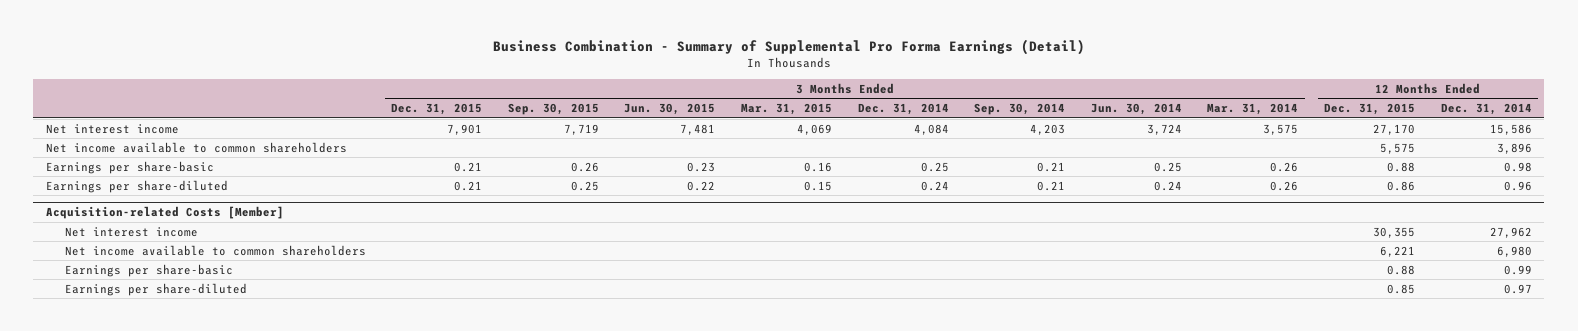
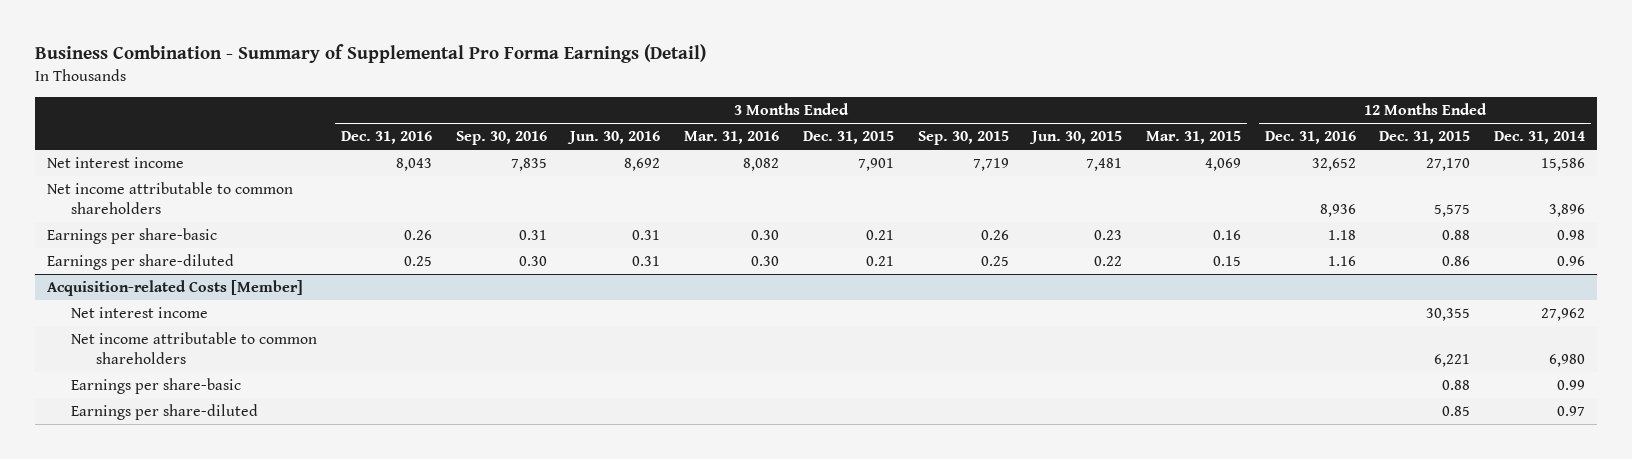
- | 3 Months Ended Dec. 31, 2015 | 3 Months Ended Sep. 30, 2015 | 3 Months Ended Jun. 30, 2015 | 3 Months Ended Mar. 31, 2015 | 3 Months Ended Dec. 31, 2014 | 3 Months Ended Sep. 30, 2014 | 3 Months Ended Jun. 30, 2014 | 3 Months Ended Mar. 31, 2014 | 12 Months Ended Dec. 31, 2015 | 12 Months Ended Dec. 31, 2014
+ | 3 Months Ended Dec. 31, 2016 | 3 Months Ended Sep. 30, 2016 | 3 Months Ended Jun. 30, 2016 | 3 Months Ended Mar. 31, 2016 | 3 Months Ended Dec. 31, 2015 | 3 Months Ended Sep. 30, 2015 | 3 Months Ended Jun. 30, 2015 | 3 Months Ended Mar. 31, 2015 | 12 Months Ended Dec. 31, 2016 | 12 Months Ended Dec. 31, 2015 | 12 Months Ended Dec. 31, 2014
- Net income available to common shareholders | | | | | | | | | 5,575 | 3,896
+ Net income attributable to common shareholders | | | | | | | | | 8,936 | 5,575 | 3,896
@ Acquisition-related Costs [Member]
- Net income available to common shareholders | | | | | | | | | 6,221 | 6,980
+ Net income attributable to common shareholders | | | | | | | | | | 6,221 | 6,980

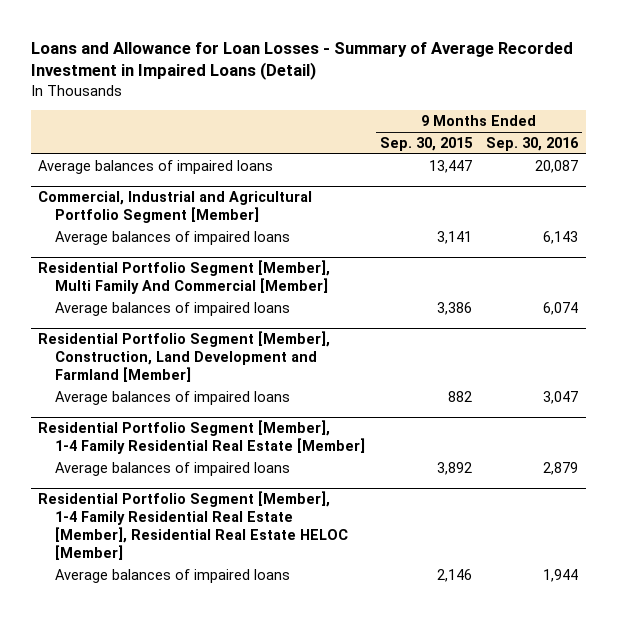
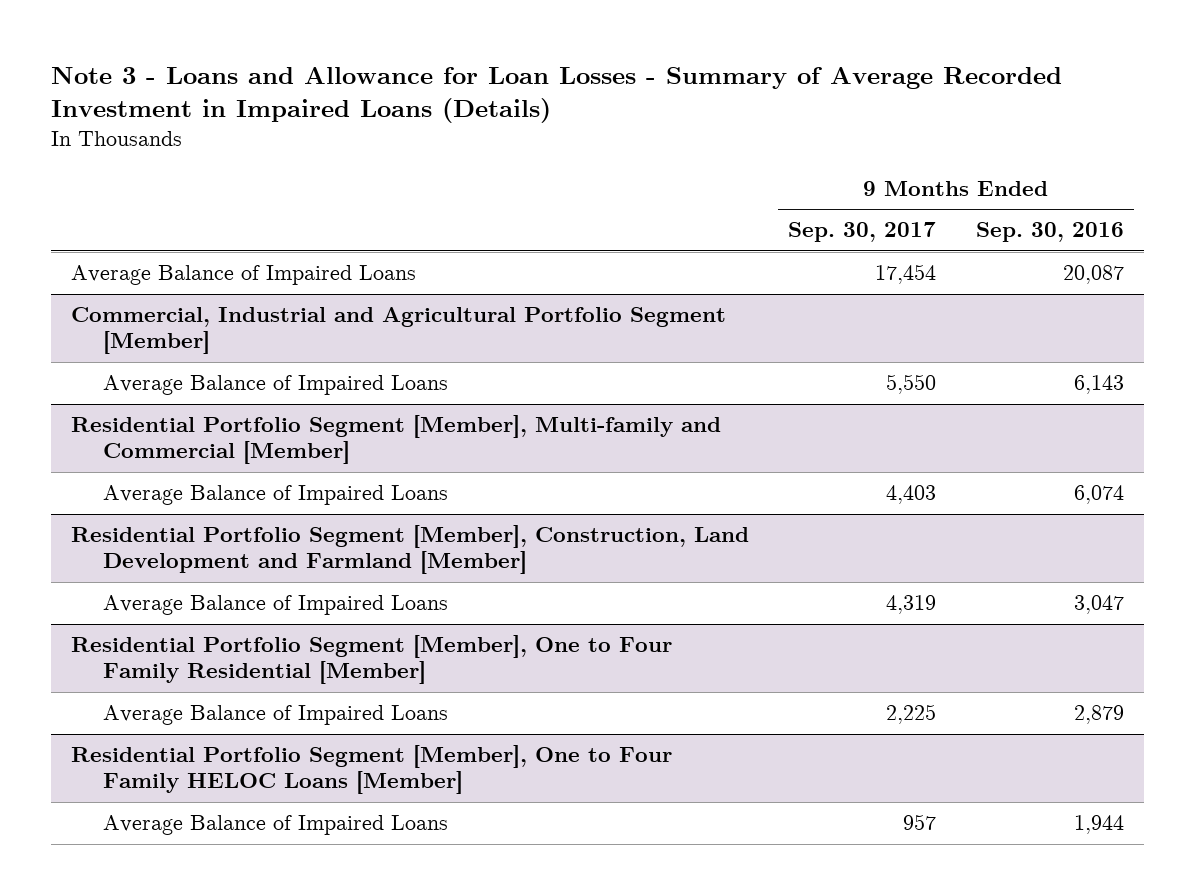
- Loans and Allowance for Loan Losses - Summary of Average Recorded Investment in Impaired Loans (Detail)
+ Note 3 - Loans and Allowance for Loan Losses - Summary of Average Recorded Investment in Impaired Loans (Details)
- | 9 Months Ended Sep. 30, 2015 | 9 Months Ended Sep. 30, 2016
+ | 9 Months Ended Sep. 30, 2017 | 9 Months Ended Sep. 30, 2016
- Average balances of impaired loans | 13,447 | 20,087
+ Average Balance of Impaired Loans | 17,454 | 20,087
@ Commercial, Industrial and Agricultural Portfolio Segment [Member]
- Average balances of impaired loans | 3,141 | 6,143
- Residential Portfolio Segment [Member], Multi Family And Commercial [Member]
- Average balances of impaired loans | 3,386 | 6,074
@ Commercial, Industrial and Agricultural Portfolio Segment [Member]
+ Average Balance of Impaired Loans | 5,550 | 6,143
+ Residential Portfolio Segment [Member], Multi-family and Commercial [Member]
+ Average Balance of Impaired Loans | 4,403 | 6,074
@ Residential Portfolio Segment [Member], Construction, Land Development and Farmland [Member]
- Average balances of impaired loans | 882 | 3,047
- Residential Portfolio Segment [Member], 1-4 Family Residential Real Estate [Member]
- Average balances of impaired loans | 3,892 | 2,879
- Residential Portfolio Segment [Member], 1-4 Family Residential Real Estate [Member], Residential Real Estate HELOC [Member]
- Average balances of impaired loans | 2,146 | 1,944
@ Residential Portfolio Segment [Member], Construction, Land Development and Farmland [Member]
+ Average Balance of Impaired Loans | 4,319 | 3,047
+ Residential Portfolio Segment [Member], One to Four Family Residential [Member]
+ Average Balance of Impaired Loans | 2,225 | 2,879
+ Residential Portfolio Segment [Member], One to Four Family HELOC Loans [Member]
+ Average Balance of Impaired Loans | 957 | 1,944

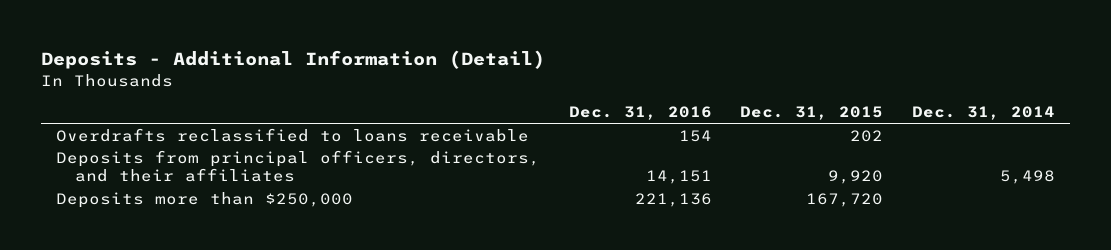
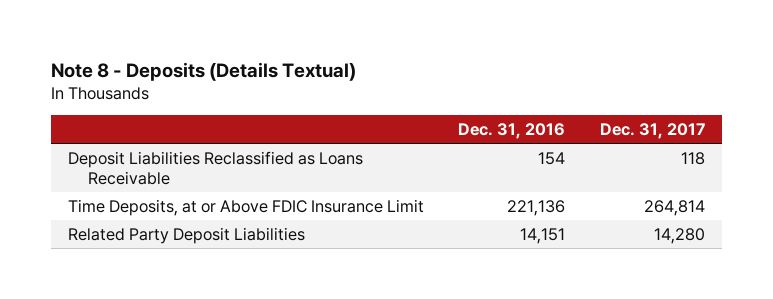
- Deposits - Additional Information (Detail)
+ Note 8 - Deposits (Details Textual)
- | Dec. 31, 2016 | Dec. 31, 2015 | Dec. 31, 2014
+ | Dec. 31, 2016 | Dec. 31, 2017
- Overdrafts reclassified to loans receivable | 154 | 202 |
- Deposits from principal officers, directors, and their affiliates | 14,151 | 9,920 | 5,498
- Deposits more than $250,000 | 221,136 | 167,720 |
+ Deposit Liabilities Reclassified as Loans Receivable | 154 | 118
+ Time Deposits, at or Above FDIC Insurance Limit | 221,136 | 264,814
+ Related Party Deposit Liabilities | 14,151 | 14,280

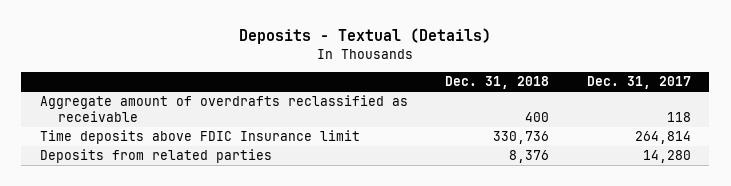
- Note 8 - Deposits (Details Textual)
+ Deposits - Textual (Details)
- | Dec. 31, 2016 | Dec. 31, 2017
+ | Dec. 31, 2018 | Dec. 31, 2017
- Deposit Liabilities Reclassified as Loans Receivable | 154 | 118
- Time Deposits, at or Above FDIC Insurance Limit | 221,136 | 264,814
- Related Party Deposit Liabilities | 14,151 | 14,280
+ Aggregate amount of overdrafts reclassified as receivable | 400 | 118
+ Time deposits above FDIC Insurance limit | 330,736 | 264,814
+ Deposits from related parties | 8,376 | 14,280

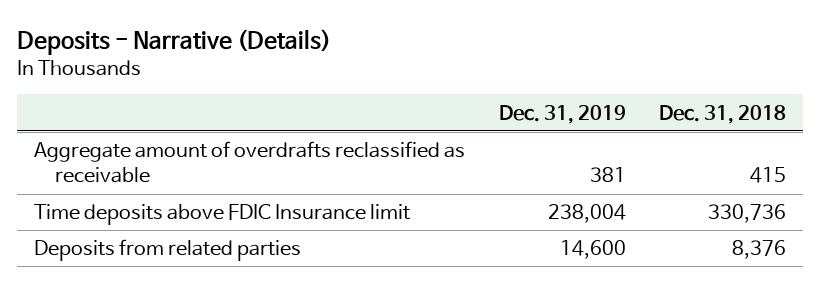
- Deposits - Textual (Details)
+ Deposits - Narrative (Details)
- | Dec. 31, 2018 | Dec. 31, 2017
+ | Dec. 31, 2019 | Dec. 31, 2018
- Aggregate amount of overdrafts reclassified as receivable | 400 | 118
+ Aggregate amount of overdrafts reclassified as receivable | 381 | 415

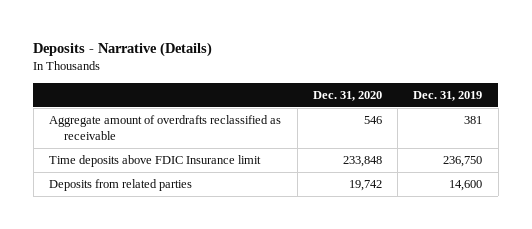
- | Dec. 31, 2019 | Dec. 31, 2018
+ | Dec. 31, 2020 | Dec. 31, 2019
- Time deposits above FDIC Insurance limit | 238,004 | 330,736
+ Time deposits above FDIC Insurance limit | 233,848 | 236,750

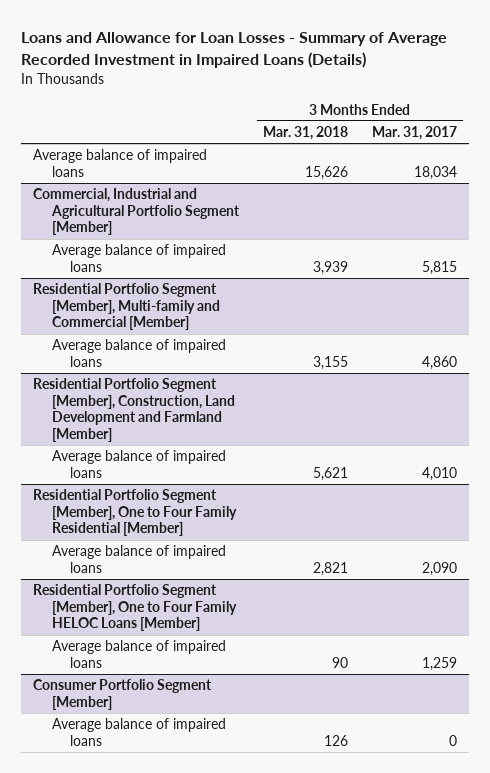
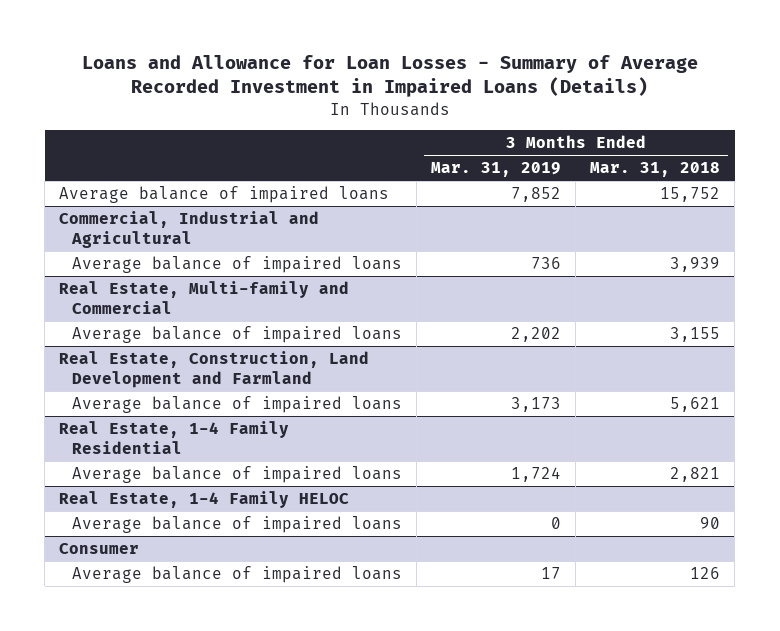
- | 3 Months Ended Mar. 31, 2018 | 3 Months Ended Mar. 31, 2017
+ | 3 Months Ended Mar. 31, 2019 | 3 Months Ended Mar. 31, 2018
- Average balance of impaired loans | 15,626 | 18,034
- Commercial, Industrial and Agricultural Portfolio Segment [Member]
+ Average balance of impaired loans | 7,852 | 15,752
+ Commercial, Industrial and Agricultural
- Residential Portfolio Segment [Member], Multi-family and Commercial [Member]
+ Real Estate, Multi-family and Commercial
- Residential Portfolio Segment [Member], Construction, Land Development and Farmland [Member]
+ Real Estate, Construction, Land Development and Farmland
- Residential Portfolio Segment [Member], One to Four Family Residential [Member]
+ Real Estate, 1-4 Family Residential
- Residential Portfolio Segment [Member], One to Four Family HELOC Loans [Member]
+ Real Estate, 1-4 Family HELOC
- Consumer Portfolio Segment [Member]
+ Consumer

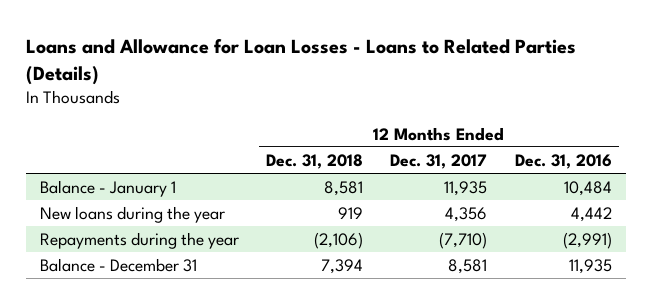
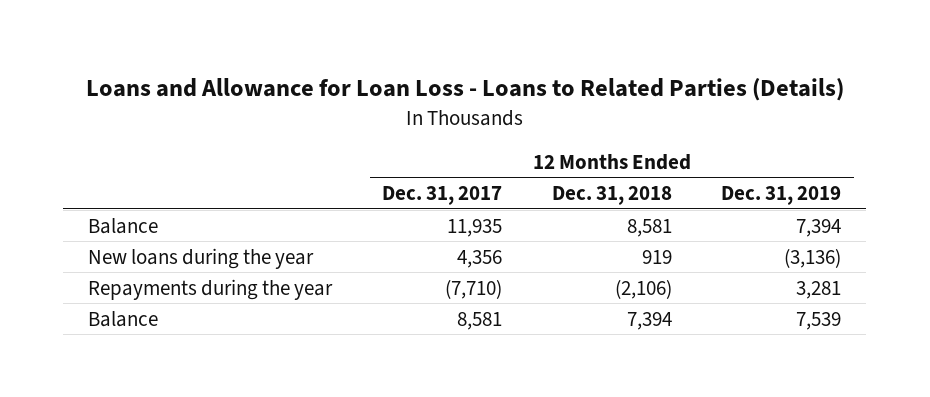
- Loans and Allowance for Loan Losses - Loans to Related Parties (Details)
+ Loans and Allowance for Loan Loss - Loans to Related Parties (Details)
- | 12 Months Ended Dec. 31, 2018 | 12 Months Ended Dec. 31, 2017 | 12 Months Ended Dec. 31, 2016
+ | 12 Months Ended Dec. 31, 2017 | 12 Months Ended Dec. 31, 2018 | 12 Months Ended Dec. 31, 2019
- Balance - January 1 | 8,581 | 11,935 | 10,484
+ Balance | 11,935 | 8,581 | 7,394
- Balance - December 31 | 7,394 | 8,581 | 11,935
+ Balance | 8,581 | 7,394 | 7,539

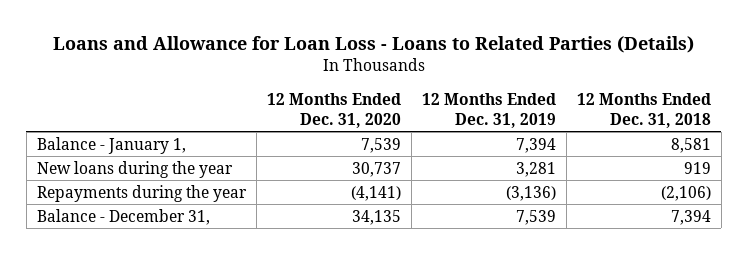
- | 12 Months Ended Dec. 31, 2017 | 12 Months Ended Dec. 31, 2018 | 12 Months Ended Dec. 31, 2019
+ | 12 Months Ended Dec. 31, 2020 | 12 Months Ended Dec. 31, 2019 | 12 Months Ended Dec. 31, 2018
- Balance | 11,935 | 8,581 | 7,394
- New loans during the year | 4,356 | 919 | (3,136)
- Repayments during the year | (7,710) | (2,106) | 3,281
- Balance | 8,581 | 7,394 | 7,539
+ Balance - January 1, | 7,539 | 7,394 | 8,581
+ New loans during the year | 30,737 | 3,281 | 919
+ Repayments during the year | (4,141) | (3,136) | (2,106)
+ Balance - December 31, | 34,135 | 7,539 | 7,394

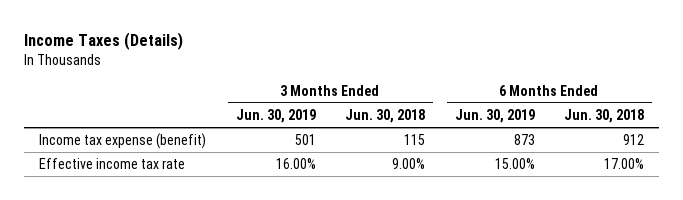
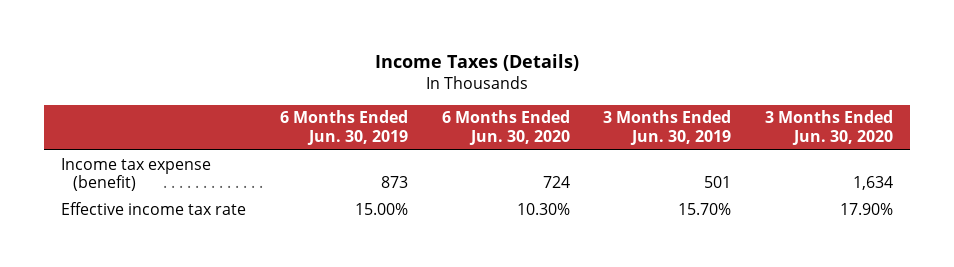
- | 3 Months Ended Jun. 30, 2019 | 3 Months Ended Jun. 30, 2018 | 6 Months Ended Jun. 30, 2019 | 6 Months Ended Jun. 30, 2018
+ | 6 Months Ended Jun. 30, 2019 | 6 Months Ended Jun. 30, 2020 | 3 Months Ended Jun. 30, 2019 | 3 Months Ended Jun. 30, 2020
- Effective income tax rate | 16.00% | 9.00% | 15.00% | 17.00%
+ Effective income tax rate | 15.00% | 10.30% | 15.70% | 17.90%

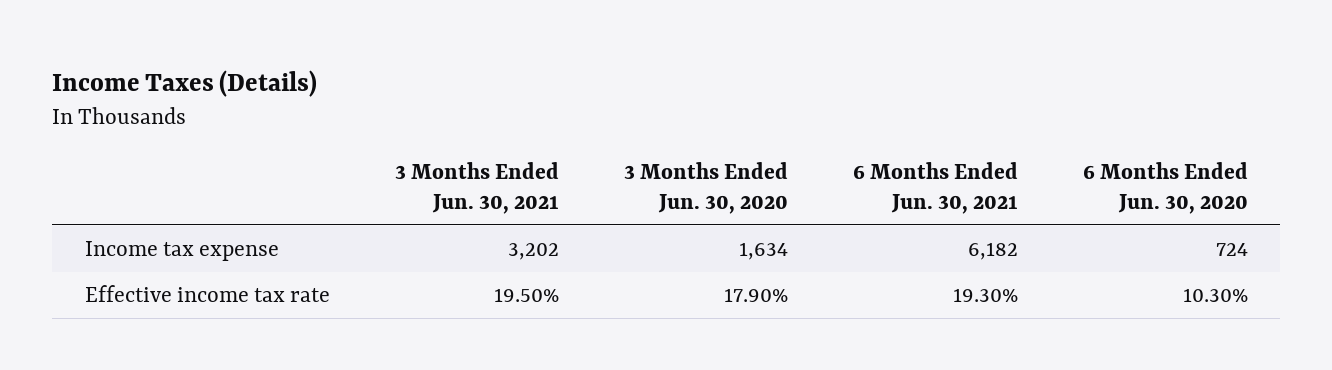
- | 6 Months Ended Jun. 30, 2019 | 6 Months Ended Jun. 30, 2020 | 3 Months Ended Jun. 30, 2019 | 3 Months Ended Jun. 30, 2020
+ | 3 Months Ended Jun. 30, 2021 | 3 Months Ended Jun. 30, 2020 | 6 Months Ended Jun. 30, 2021 | 6 Months Ended Jun. 30, 2020
- Income tax expense (benefit) | 873 | 724 | 501 | 1,634
+ Income tax expense | 3,202 | 1,634 | 6,182 | 724

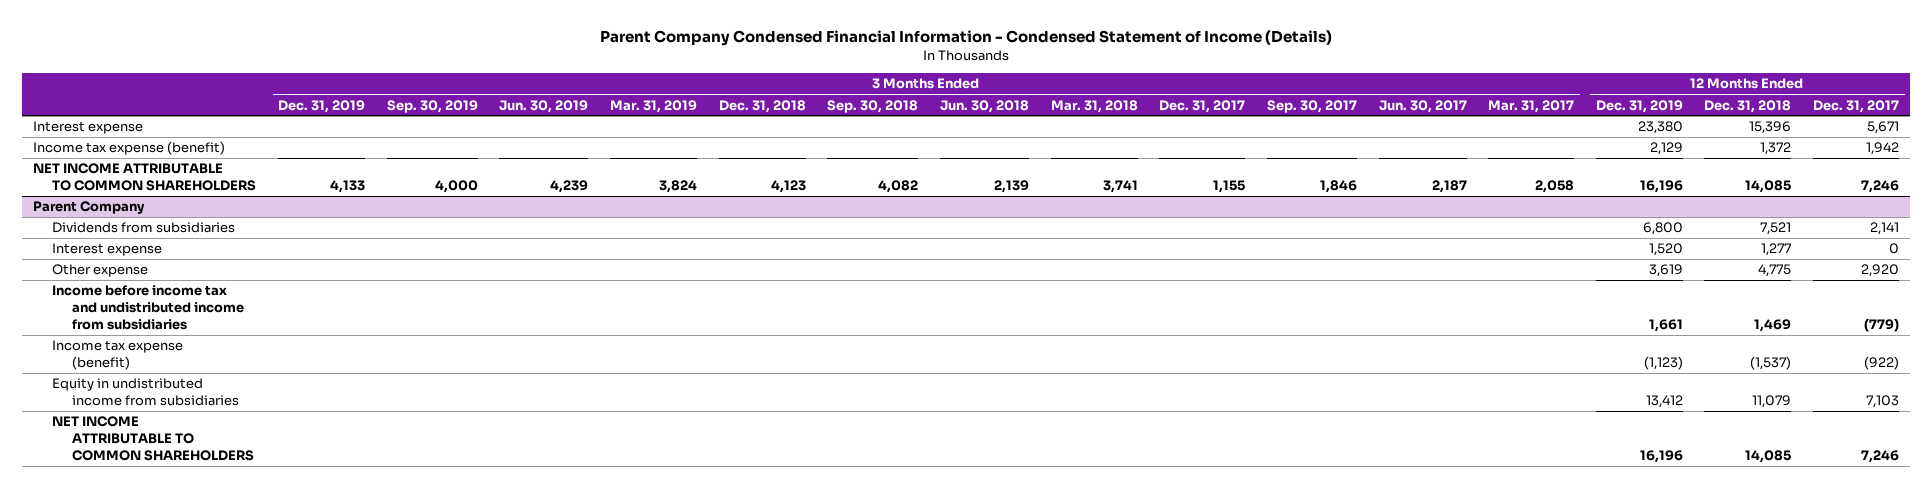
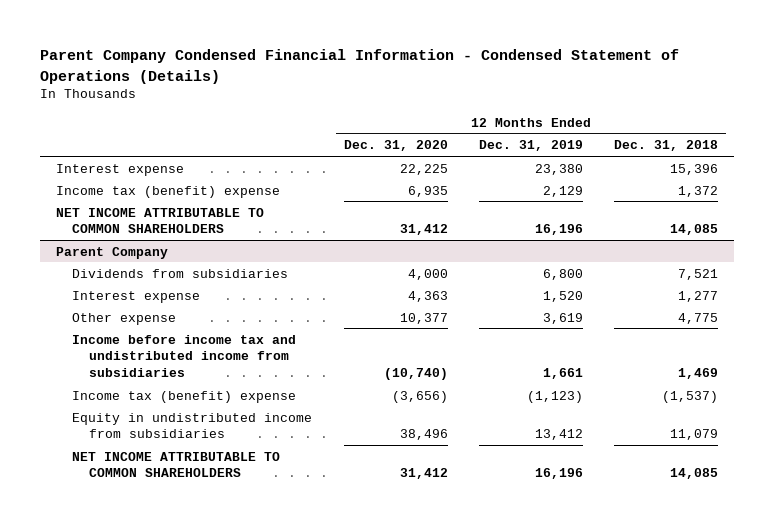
- Parent Company Condensed Financial Information - Condensed Statement of Income (Details)
+ Parent Company Condensed Financial Information - Condensed Statement of Operations (Details)
- | 3 Months Ended Dec. 31, 2019 | 3 Months Ended Sep. 30, 2019 | 3 Months Ended Jun. 30, 2019 | 3 Months Ended Mar. 31, 2019 | 3 Months Ended Dec. 31, 2018 | 3 Months Ended Sep. 30, 2018 | 3 Months Ended Jun. 30, 2018 | 3 Months Ended Mar. 31, 2018 | 3 Months Ended Dec. 31, 2017 | 3 Months Ended Sep. 30, 2017 | 3 Months Ended Jun. 30, 2017 | 3 Months Ended Mar. 31, 2017 | 12 Months Ended Dec. 31, 2019 | 12 Months Ended Dec. 31, 2018 | 12 Months Ended Dec. 31, 2017
+ | 12 Months Ended Dec. 31, 2020 | 12 Months Ended Dec. 31, 2019 | 12 Months Ended Dec. 31, 2018
- Income tax expense (benefit) | | | | | | | | | | | | | 2,129 | 1,372 | 1,942
+ Income tax (benefit) expense | 6,935 | 2,129 | 1,372
@ Parent Company
- Income tax expense (benefit) | | | | | | | | | | | | | (1,123) | (1,537) | (922)
+ Income tax (benefit) expense | (3,656) | (1,123) | (1,537)

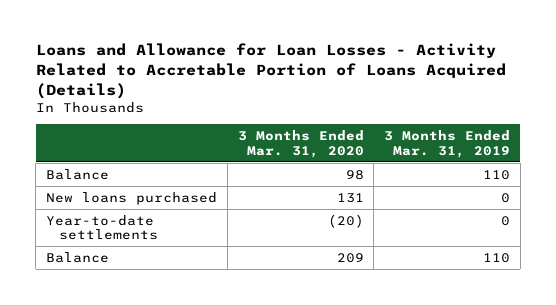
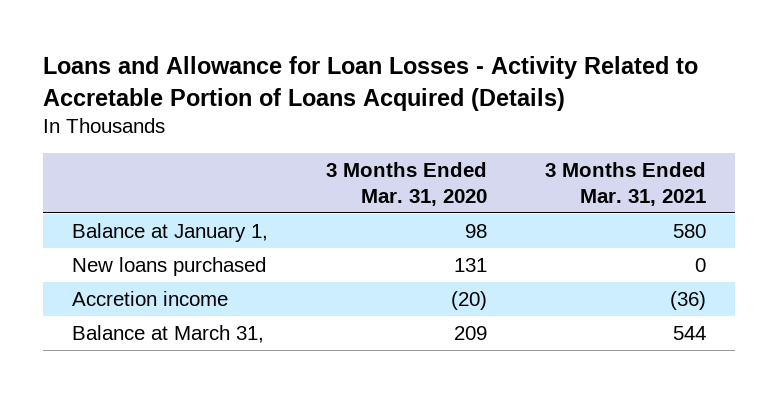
- | 3 Months Ended Mar. 31, 2020 | 3 Months Ended Mar. 31, 2019
+ | 3 Months Ended Mar. 31, 2020 | 3 Months Ended Mar. 31, 2021
- Balance | 98 | 110
+ Balance at January 1, | 98 | 580
- Year-to-date settlements | (20) | 0
- Balance | 209 | 110
+ Accretion income | (20) | (36)
+ Balance at March 31, | 209 | 544

